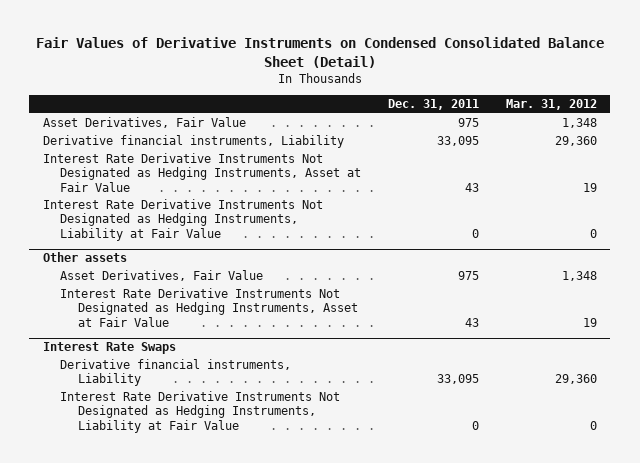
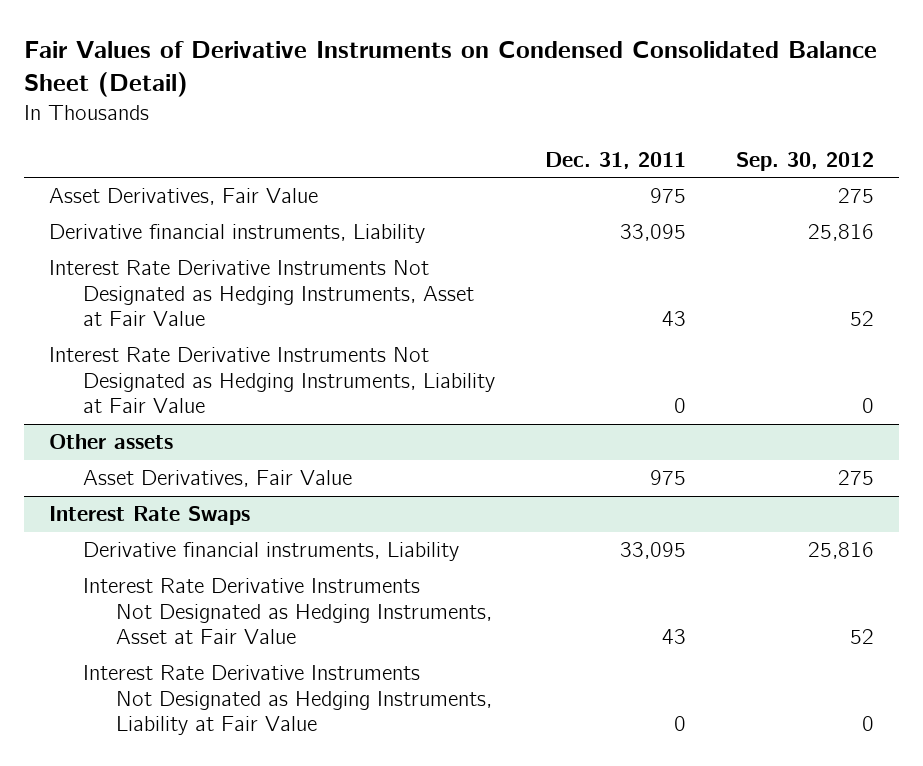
- | Dec. 31, 2011 | Mar. 31, 2012
+ | Dec. 31, 2011 | Sep. 30, 2012
@ Other assets
- Interest Rate Derivative Instruments Not Designated as Hedging Instruments, Asset at Fair Value | 43 | 19
@ Interest Rate Swaps
+ Interest Rate Derivative Instruments Not Designated as Hedging Instruments, Asset at Fair Value | 43 | 52

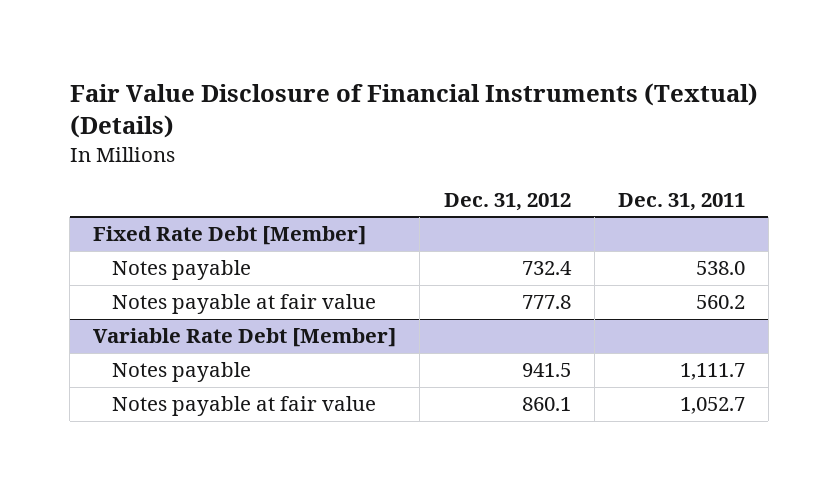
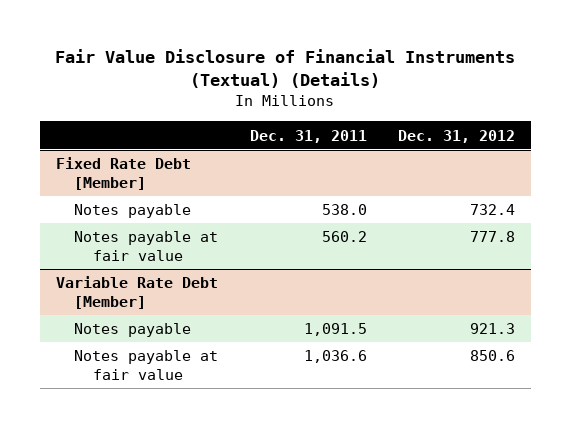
- | Dec. 31, 2012 | Dec. 31, 2011
+ | Dec. 31, 2011 | Dec. 31, 2012
@ Variable Rate Debt [Member]
- Notes payable | 941.5 | 1,111.7
- Notes payable at fair value | 860.1 | 1,052.7
+ Notes payable | 1,091.5 | 921.3
+ Notes payable at fair value | 1,036.6 | 850.6

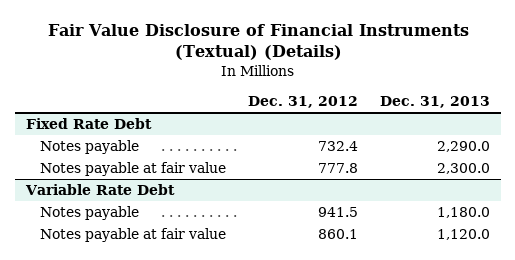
- | Dec. 31, 2011 | Dec. 31, 2012
+ | Dec. 31, 2012 | Dec. 31, 2013
- Fixed Rate Debt [Member]
+ Fixed Rate Debt
- Variable Rate Debt [Member]
- Notes payable | 1,091.5 | 921.3
- Notes payable at fair value | 1,036.6 | 850.6
+ Variable Rate Debt
+ Notes payable | 941.5 | 1,180.0
+ Notes payable at fair value | 860.1 | 1,120.0

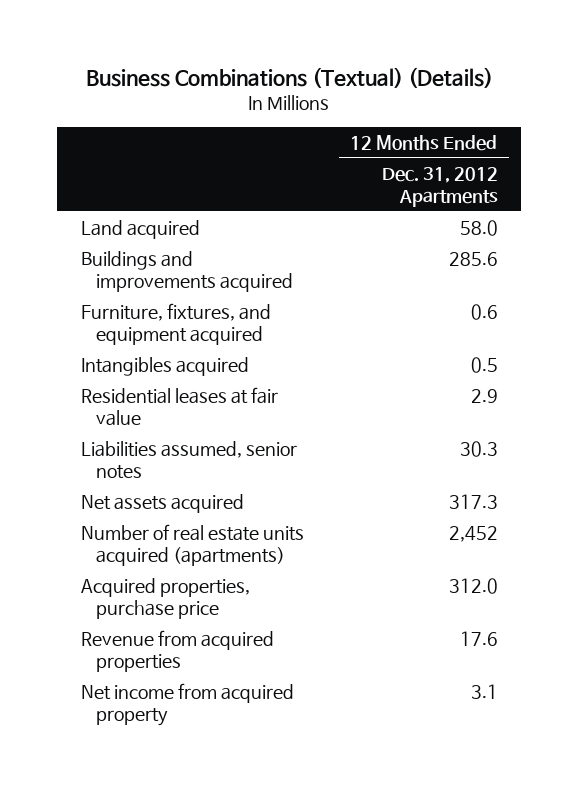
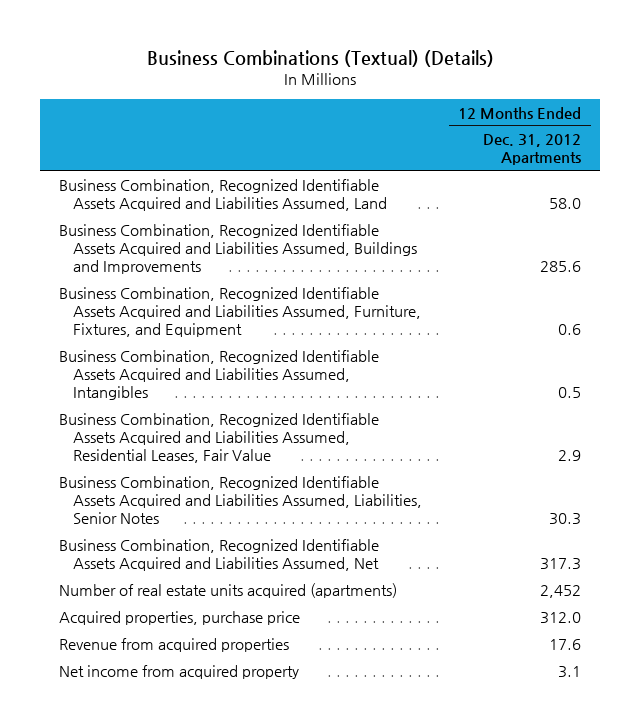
- Land acquired | 58.0
- Buildings and improvements acquired | 285.6
- Furniture, fixtures, and equipment acquired | 0.6
- Intangibles acquired | 0.5
- Residential leases at fair value | 2.9
- Liabilities assumed, senior notes | 30.3
- Net assets acquired | 317.3
+ Business Combination, Recognized Identifiable Assets Acquired and Liabilities Assumed, Land | 58.0
+ Business Combination, Recognized Identifiable Assets Acquired and Liabilities Assumed, Buildings and Improvements | 285.6
+ Business Combination, Recognized Identifiable Assets Acquired and Liabilities Assumed, Furniture, Fixtures, and Equipment | 0.6
+ Business Combination, Recognized Identifiable Assets Acquired and Liabilities Assumed, Intangibles | 0.5
+ Business Combination, Recognized Identifiable Assets Acquired and Liabilities Assumed, Residential Leases, Fair Value | 2.9
+ Business Combination, Recognized Identifiable Assets Acquired and Liabilities Assumed, Liabilities, Senior Notes | 30.3
+ Business Combination, Recognized Identifiable Assets Acquired and Liabilities Assumed, Net | 317.3

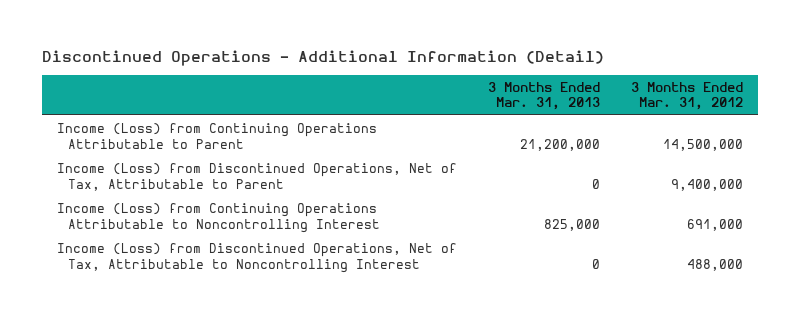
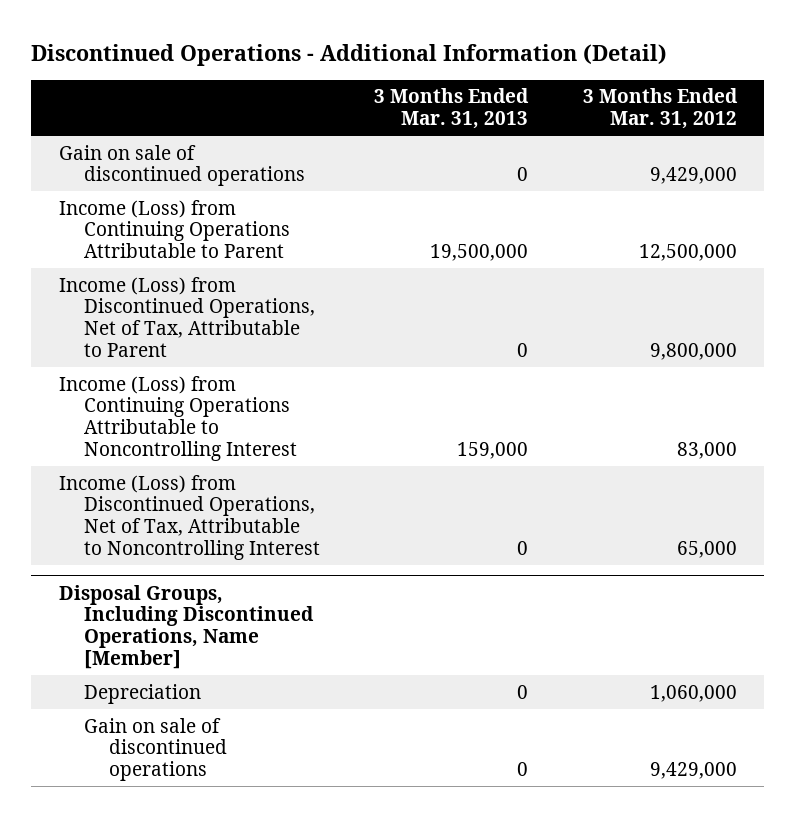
- Income (Loss) from Continuing Operations Attributable to Parent | 21,200,000 | 14,500,000
- Income (Loss) from Discontinued Operations, Net of Tax, Attributable to Parent | 0 | 9,400,000
- Income (Loss) from Continuing Operations Attributable to Noncontrolling Interest | 825,000 | 691,000
- Income (Loss) from Discontinued Operations, Net of Tax, Attributable to Noncontrolling Interest | 0 | 488,000
+ Gain on sale of discontinued operations | 0 | 9,429,000
+ Income (Loss) from Continuing Operations Attributable to Parent | 19,500,000 | 12,500,000
+ Income (Loss) from Discontinued Operations, Net of Tax, Attributable to Parent | 0 | 9,800,000
+ Income (Loss) from Continuing Operations Attributable to Noncontrolling Interest | 159,000 | 83,000
+ Income (Loss) from Discontinued Operations, Net of Tax, Attributable to Noncontrolling Interest | 0 | 65,000
+ Disposal Groups, Including Discontinued Operations, Name [Member]
+ Depreciation | 0 | 1,060,000
+ Gain on sale of discontinued operations | 0 | 9,429,000

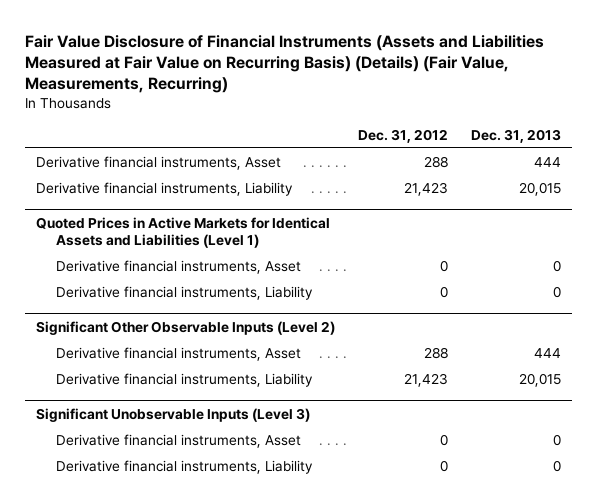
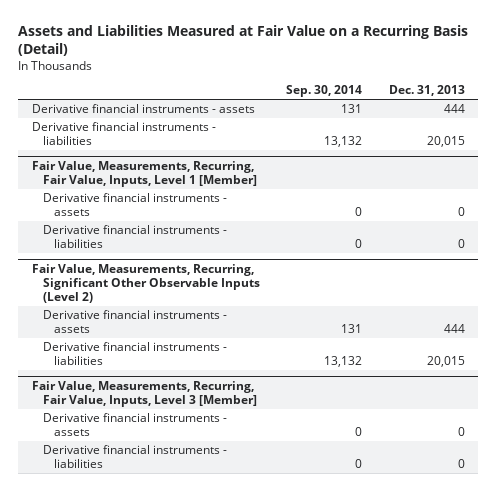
- Fair Value Disclosure of Financial Instruments (Assets and Liabilities Measured at Fair Value on Recurring Basis) (Details) (Fair Value, Measurements, Recurring)
+ Assets and Liabilities Measured at Fair Value on a Recurring Basis (Detail)
- | Dec. 31, 2012 | Dec. 31, 2013
+ | Sep. 30, 2014 | Dec. 31, 2013
- Derivative financial instruments, Asset | 288 | 444
- Derivative financial instruments, Liability | 21,423 | 20,015
- Quoted Prices in Active Markets for Identical Assets and Liabilities (Level 1)
- Derivative financial instruments, Asset | 0 | 0
- Derivative financial instruments, Liability | 0 | 0
- Significant Other Observable Inputs (Level 2)
- Derivative financial instruments, Asset | 288 | 444
- Derivative financial instruments, Liability | 21,423 | 20,015
- Significant Unobservable Inputs (Level 3)
- Derivative financial instruments, Asset | 0 | 0
- Derivative financial instruments, Liability | 0 | 0
+ Derivative financial instruments - assets | 131 | 444
+ Derivative financial instruments - liabilities | 13,132 | 20,015
+ Fair Value, Measurements, Recurring, Fair Value, Inputs, Level 1 [Member]
+ Derivative financial instruments - assets | 0 | 0
+ Derivative financial instruments - liabilities | 0 | 0
+ Fair Value, Measurements, Recurring, Significant Other Observable Inputs (Level 2)
+ Derivative financial instruments - assets | 131 | 444
+ Derivative financial instruments - liabilities | 13,132 | 20,015
+ Fair Value, Measurements, Recurring, Fair Value, Inputs, Level 3 [Member]
+ Derivative financial instruments - assets | 0 | 0
+ Derivative financial instruments - liabilities | 0 | 0

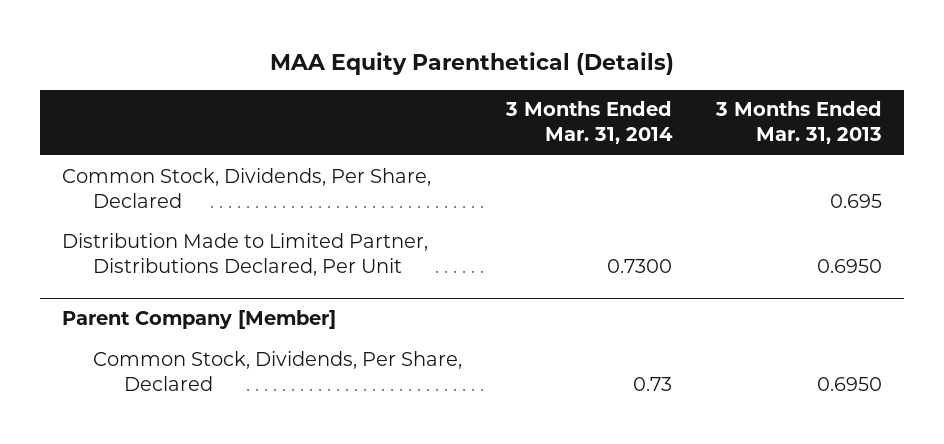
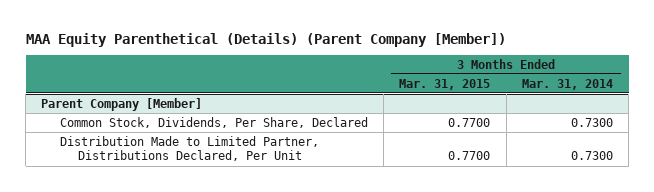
- MAA Equity Parenthetical (Details)
+ MAA Equity Parenthetical (Details) (Parent Company [Member])
- | 3 Months Ended Mar. 31, 2014 | 3 Months Ended Mar. 31, 2013
+ | 3 Months Ended Mar. 31, 2015 | 3 Months Ended Mar. 31, 2014
- Common Stock, Dividends, Per Share, Declared | | 0.695
- Distribution Made to Limited Partner, Distributions Declared, Per Unit | 0.7300 | 0.6950
@ Parent Company [Member]
- Common Stock, Dividends, Per Share, Declared | 0.73 | 0.6950
+ Common Stock, Dividends, Per Share, Declared | 0.7700 | 0.7300
+ Distribution Made to Limited Partner, Distributions Declared, Per Unit | 0.7700 | 0.7300

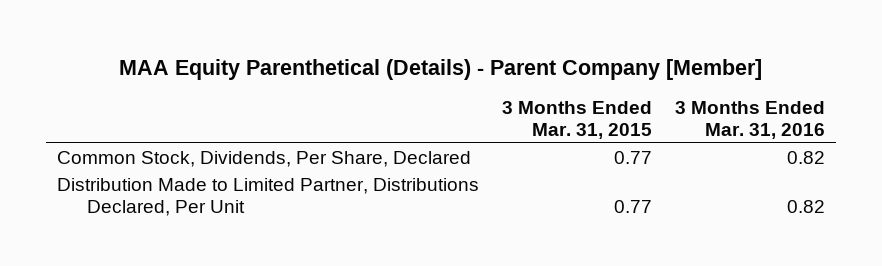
- MAA Equity Parenthetical (Details) (Parent Company [Member])
+ MAA Equity Parenthetical (Details) - Parent Company [Member]
- | 3 Months Ended Mar. 31, 2015 | 3 Months Ended Mar. 31, 2014
+ | 3 Months Ended Mar. 31, 2015 | 3 Months Ended Mar. 31, 2016
- Parent Company [Member]
- Common Stock, Dividends, Per Share, Declared | 0.7700 | 0.7300
- Distribution Made to Limited Partner, Distributions Declared, Per Unit | 0.7700 | 0.7300
+ Common Stock, Dividends, Per Share, Declared | 0.77 | 0.82
+ Distribution Made to Limited Partner, Distributions Declared, Per Unit | 0.77 | 0.82

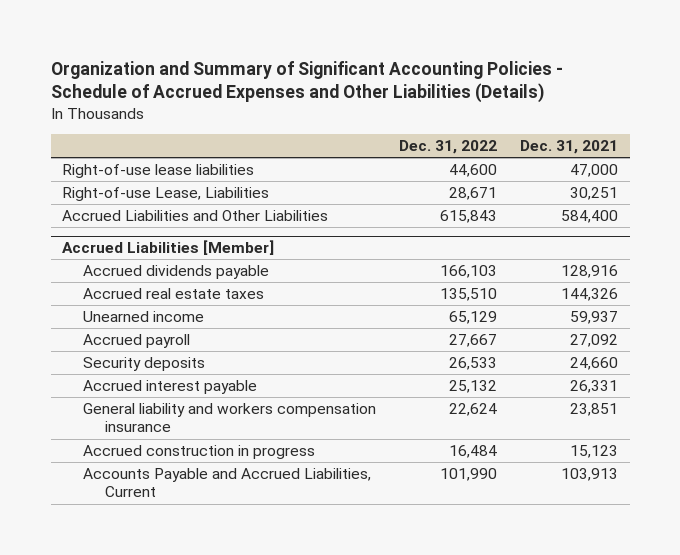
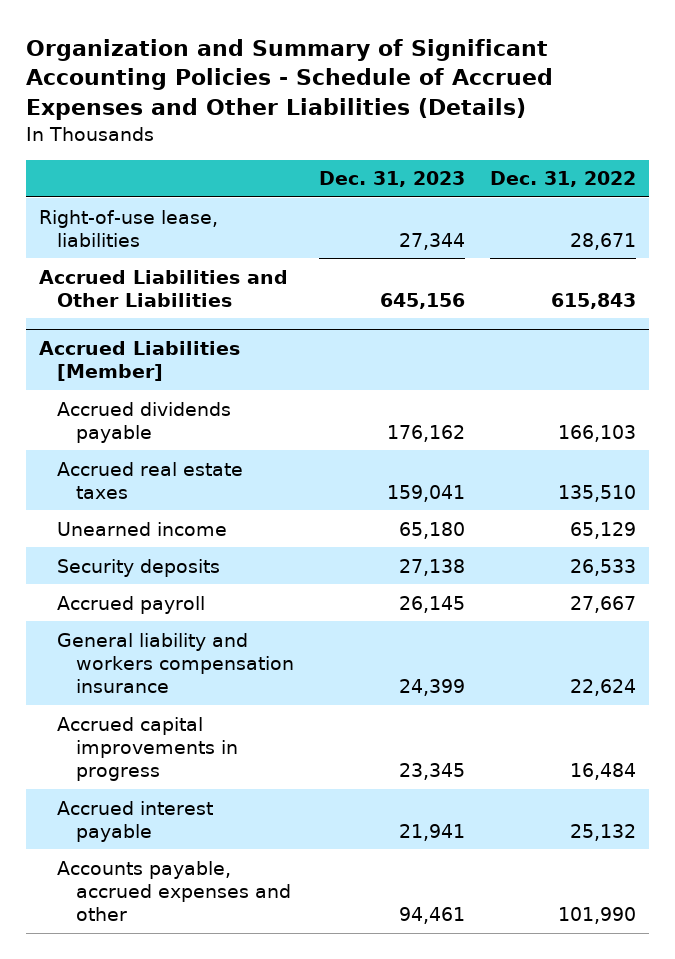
- | Dec. 31, 2022 | Dec. 31, 2021
+ | Dec. 31, 2023 | Dec. 31, 2022
- Right-of-use lease liabilities | 44,600 | 47,000
- Right-of-use Lease, Liabilities | 28,671 | 30,251
+ Right-of-use lease, liabilities | 27,344 | 28,671
@ Accrued Liabilities [Member]
moved down: Accrued payroll | 26,145 | 27,667
- Accrued construction in progress | 16,484 | 15,123
- Accounts Payable and Accrued Liabilities, Current | 101,990 | 103,913
+ Accrued capital improvements in progress | 23,345 | 16,484
moved down: Accrued interest payable | 21,941 | 25,132
+ Accounts payable, accrued expenses and other | 94,461 | 101,990

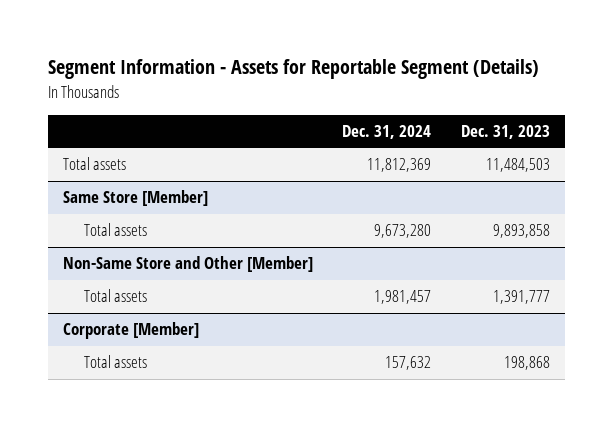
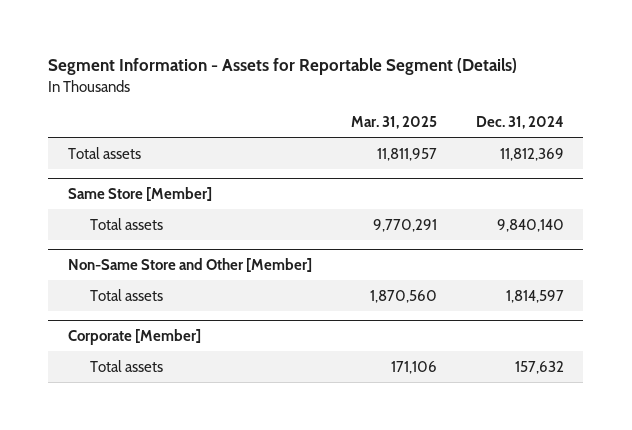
- | Dec. 31, 2024 | Dec. 31, 2023
+ | Mar. 31, 2025 | Dec. 31, 2024
@ Same Store [Member]
- Total assets | 9,673,280 | 9,893,858
+ Total assets | 9,770,291 | 9,840,140
@ Non-Same Store and Other [Member]
- Total assets | 1,981,457 | 1,391,777
+ Total assets | 1,870,560 | 1,814,597

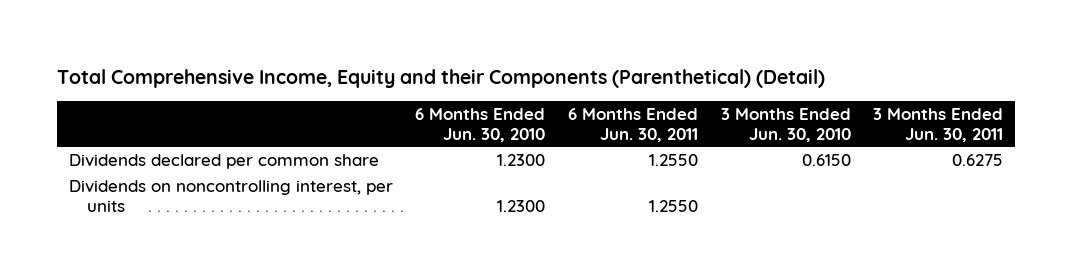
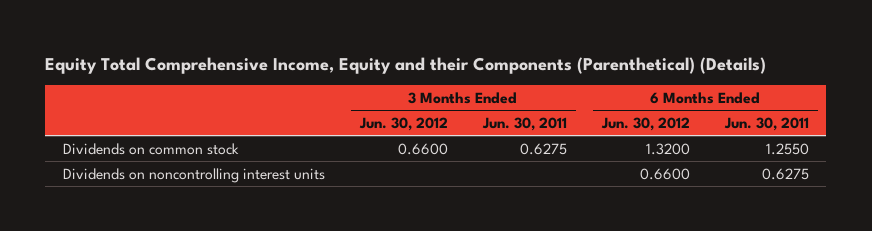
- Total Comprehensive Income, Equity and their Components (Parenthetical) (Detail)
+ Equity Total Comprehensive Income, Equity and their Components (Parenthetical) (Details)
- | 6 Months Ended Jun. 30, 2010 | 6 Months Ended Jun. 30, 2011 | 3 Months Ended Jun. 30, 2010 | 3 Months Ended Jun. 30, 2011
+ | 3 Months Ended Jun. 30, 2012 | 3 Months Ended Jun. 30, 2011 | 6 Months Ended Jun. 30, 2012 | 6 Months Ended Jun. 30, 2011
- Dividends declared per common share | 1.2300 | 1.2550 | 0.6150 | 0.6275
- Dividends on noncontrolling interest, per units | 1.2300 | 1.2550 | |
+ Dividends on common stock | 0.6600 | 0.6275 | 1.3200 | 1.2550
+ Dividends on noncontrolling interest units | | | 0.6600 | 0.6275

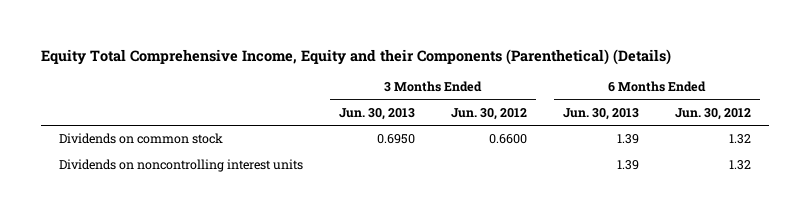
- | 3 Months Ended Jun. 30, 2012 | 3 Months Ended Jun. 30, 2011 | 6 Months Ended Jun. 30, 2012 | 6 Months Ended Jun. 30, 2011
+ | 3 Months Ended Jun. 30, 2013 | 3 Months Ended Jun. 30, 2012 | 6 Months Ended Jun. 30, 2013 | 6 Months Ended Jun. 30, 2012
- Dividends on common stock | 0.6600 | 0.6275 | 1.3200 | 1.2550
- Dividends on noncontrolling interest units | | | 0.6600 | 0.6275
+ Dividends on common stock | 0.6950 | 0.6600 | 1.39 | 1.32
+ Dividends on noncontrolling interest units | | | 1.39 | 1.32

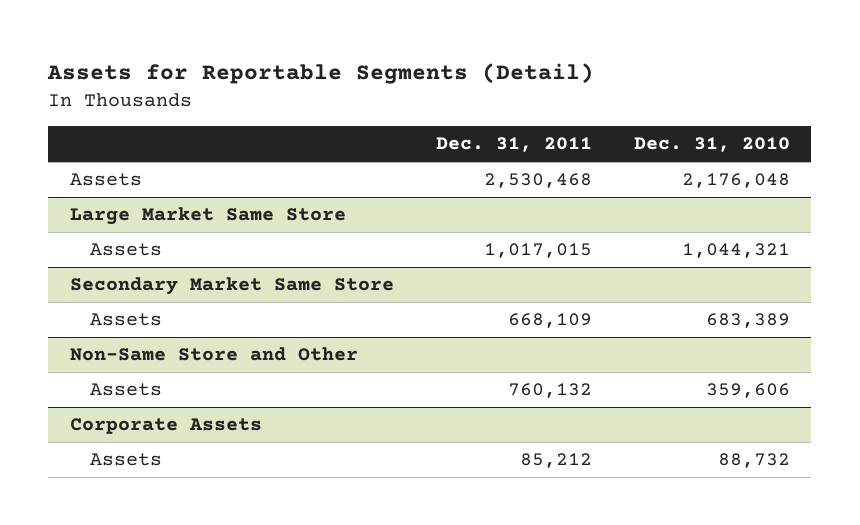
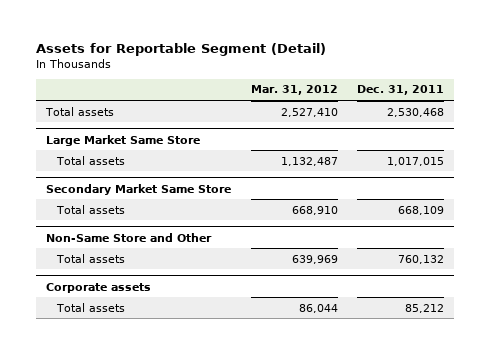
- Assets for Reportable Segments (Detail)
+ Assets for Reportable Segment (Detail)
- | Dec. 31, 2011 | Dec. 31, 2010
+ | Mar. 31, 2012 | Dec. 31, 2011
- Assets | 2,530,468 | 2,176,048
+ Total assets | 2,527,410 | 2,530,468
@ Large Market Same Store
- Assets | 1,017,015 | 1,044,321
+ Total assets | 1,132,487 | 1,017,015
@ Secondary Market Same Store
- Assets | 668,109 | 683,389
+ Total assets | 668,910 | 668,109
@ Non-Same Store and Other
- Assets | 760,132 | 359,606
- Corporate Assets
- Assets | 85,212 | 88,732
@ Non-Same Store and Other
+ Total assets | 639,969 | 760,132
+ Corporate assets
+ Total assets | 86,044 | 85,212

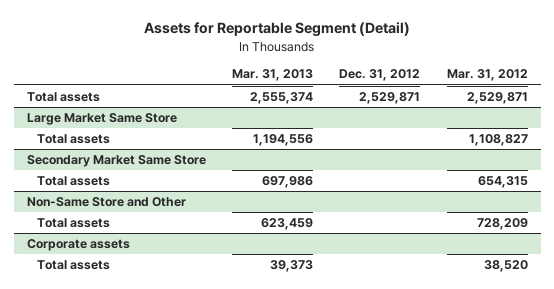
- | Mar. 31, 2012 | Dec. 31, 2011
+ | Mar. 31, 2013 | Dec. 31, 2012 | Mar. 31, 2012
- Total assets | 2,527,410 | 2,530,468
+ Total assets | 2,555,374 | 2,529,871 | 2,529,871
@ Large Market Same Store
- Total assets | 1,132,487 | 1,017,015
+ Total assets | 1,194,556 | | 1,108,827
@ Secondary Market Same Store
- Total assets | 668,910 | 668,109
+ Total assets | 697,986 | | 654,315
@ Non-Same Store and Other
- Total assets | 639,969 | 760,132
+ Total assets | 623,459 | | 728,209
@ Corporate assets
- Total assets | 86,044 | 85,212
+ Total assets | 39,373 | | 38,520

